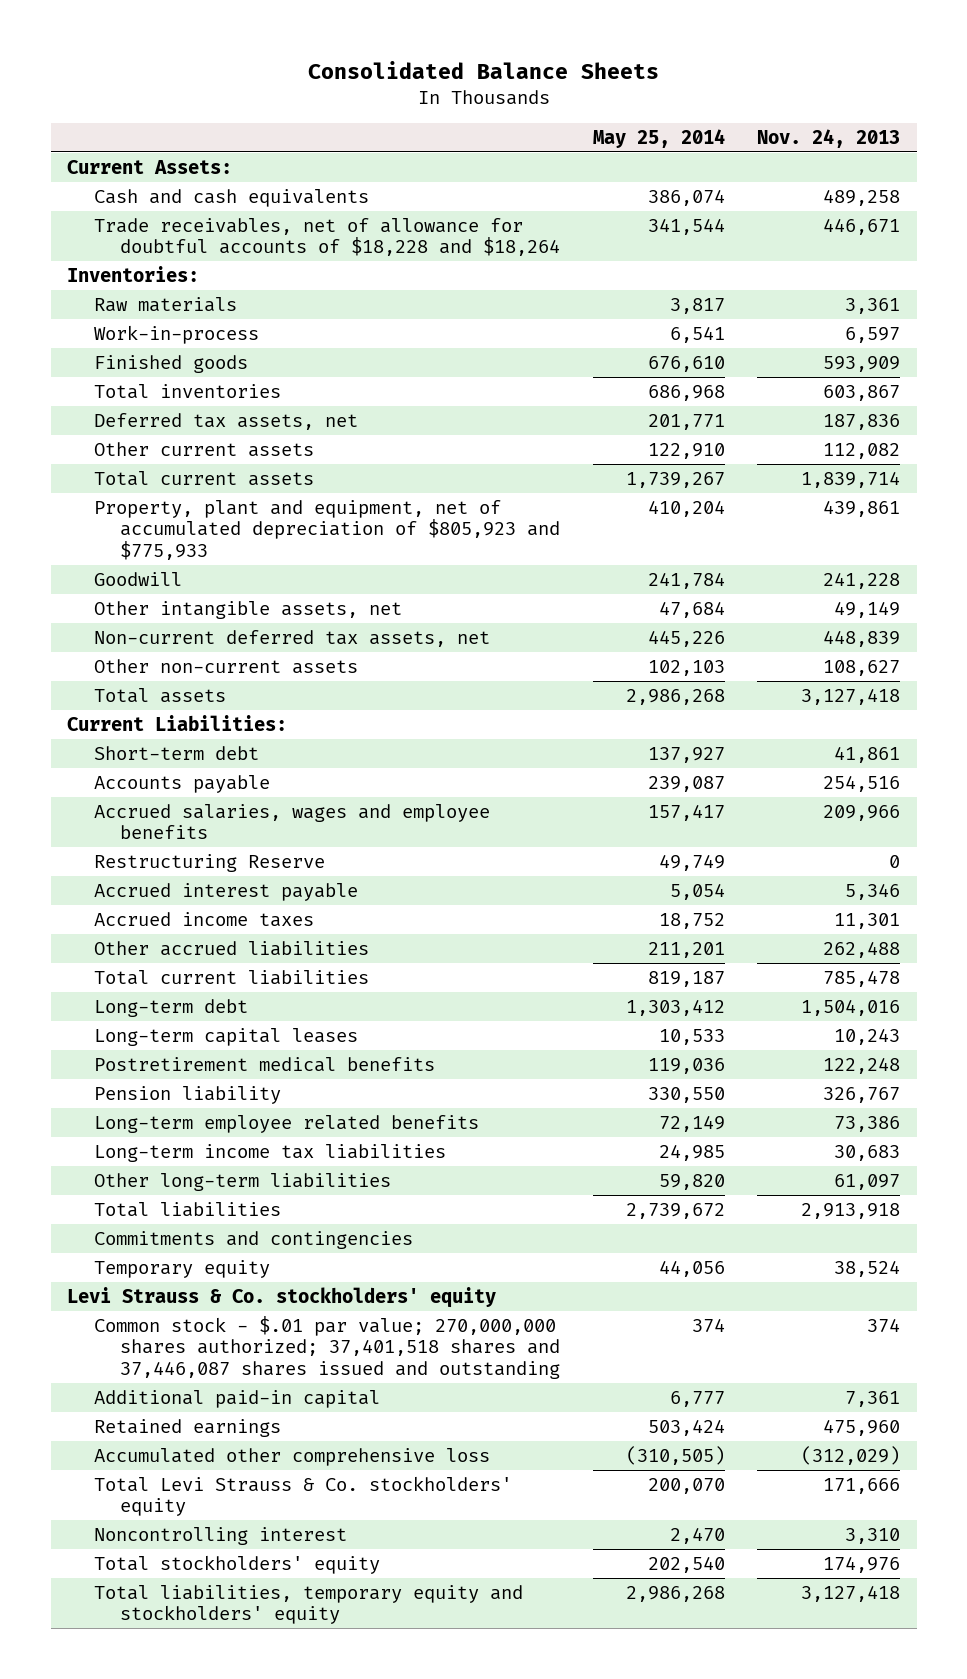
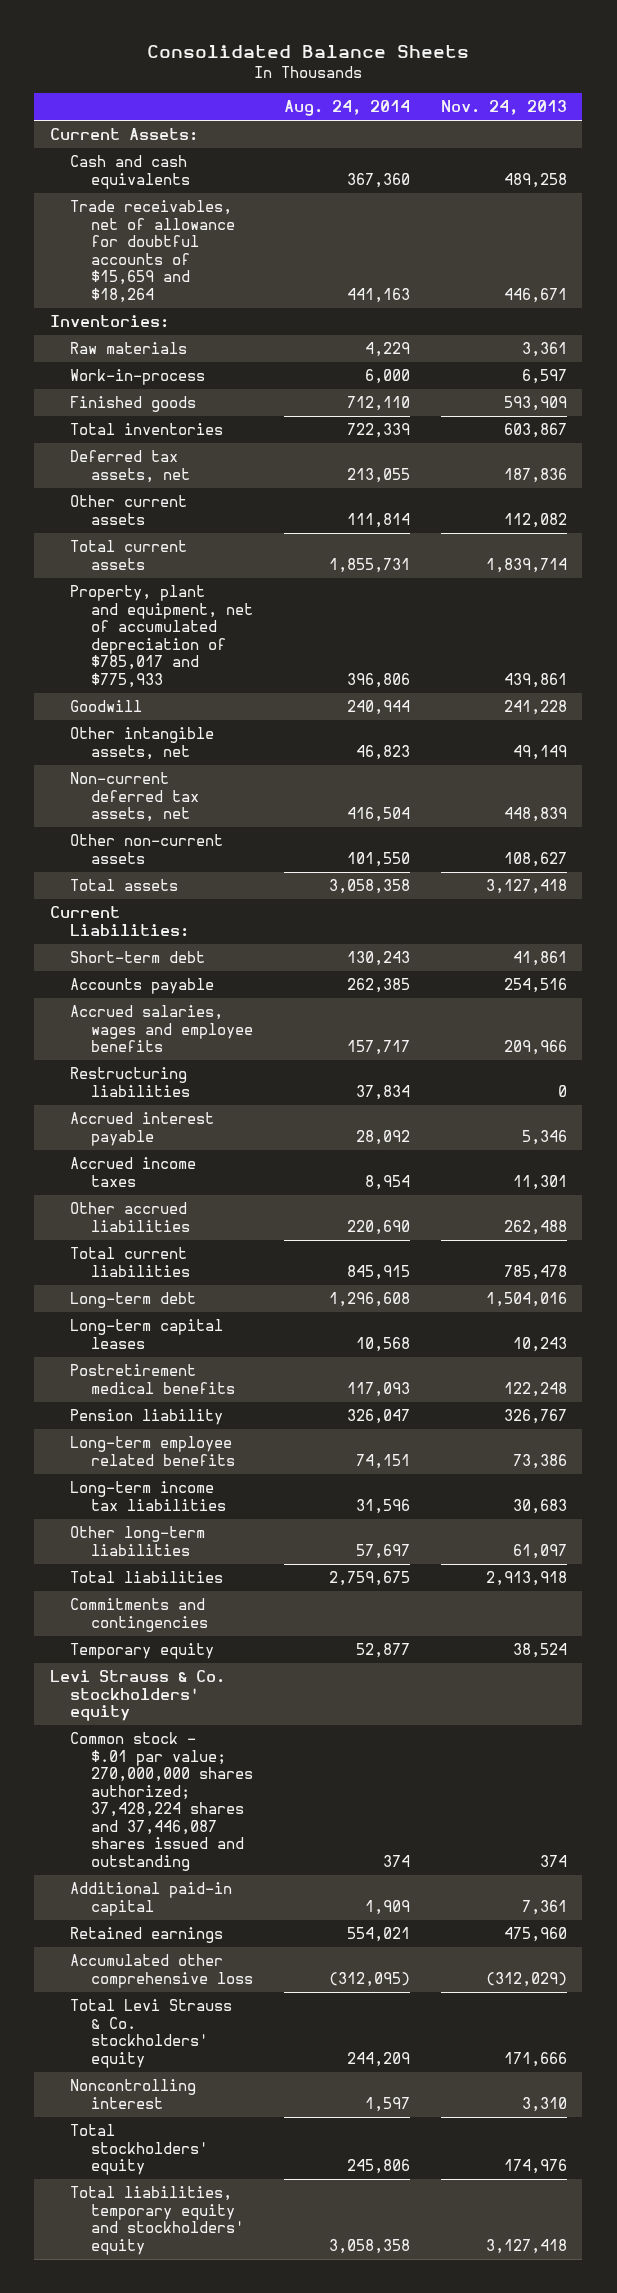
- | May 25, 2014 | Nov. 24, 2013
+ | Aug. 24, 2014 | Nov. 24, 2013
- Trade receivables, net of allowance for doubtful accounts of $18,228 and $18,264 | 341,544 | 446,671
+ Trade receivables, net of allowance for doubtful accounts of $15,659 and $18,264 | 441,163 | 446,671
- Property, plant and equipment, net of accumulated depreciation of $805,923 and $775,933 | 410,204 | 439,861
+ Property, plant and equipment, net of accumulated depreciation of $785,017 and $775,933 | 396,806 | 439,861
- Restructuring Reserve | 49,749 | 0
+ Restructuring liabilities | 37,834 | 0
- Common stock - $.01 par value; 270,000,000 shares authorized; 37,401,518 shares and 37,446,087 shares issued and outstanding | 374 | 374
+ Common stock - $.01 par value; 270,000,000 shares authorized; 37,428,224 shares and 37,446,087 shares issued and outstanding | 374 | 374

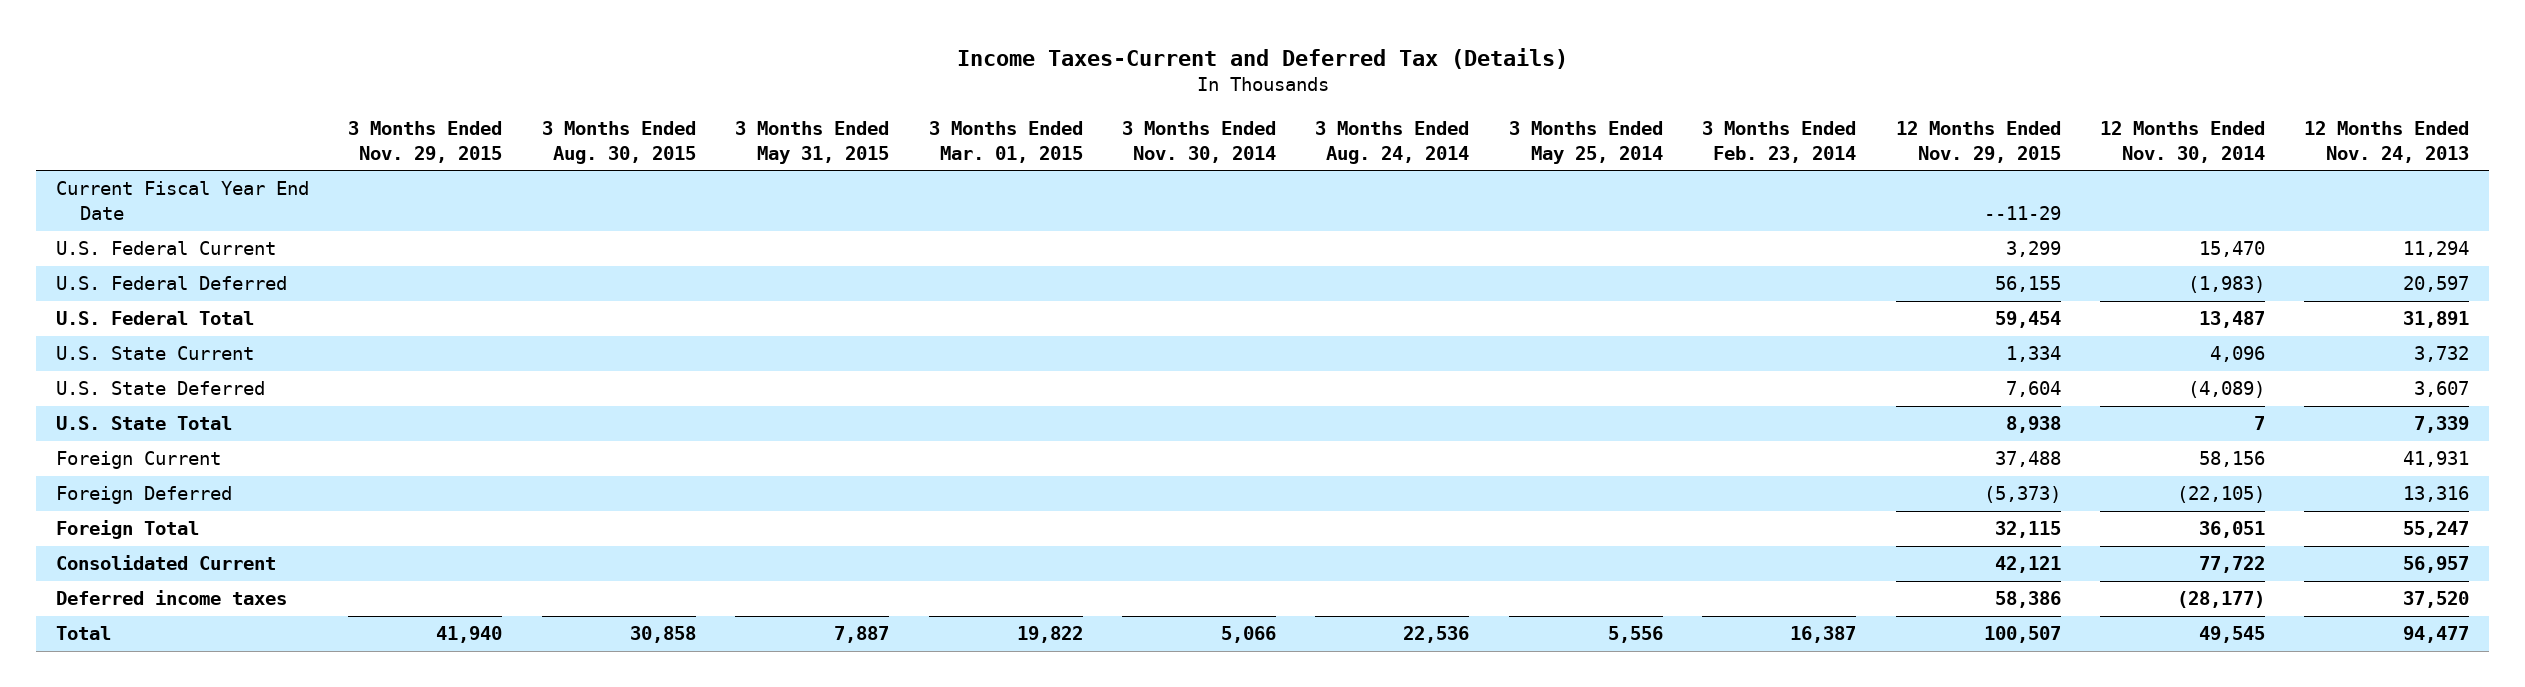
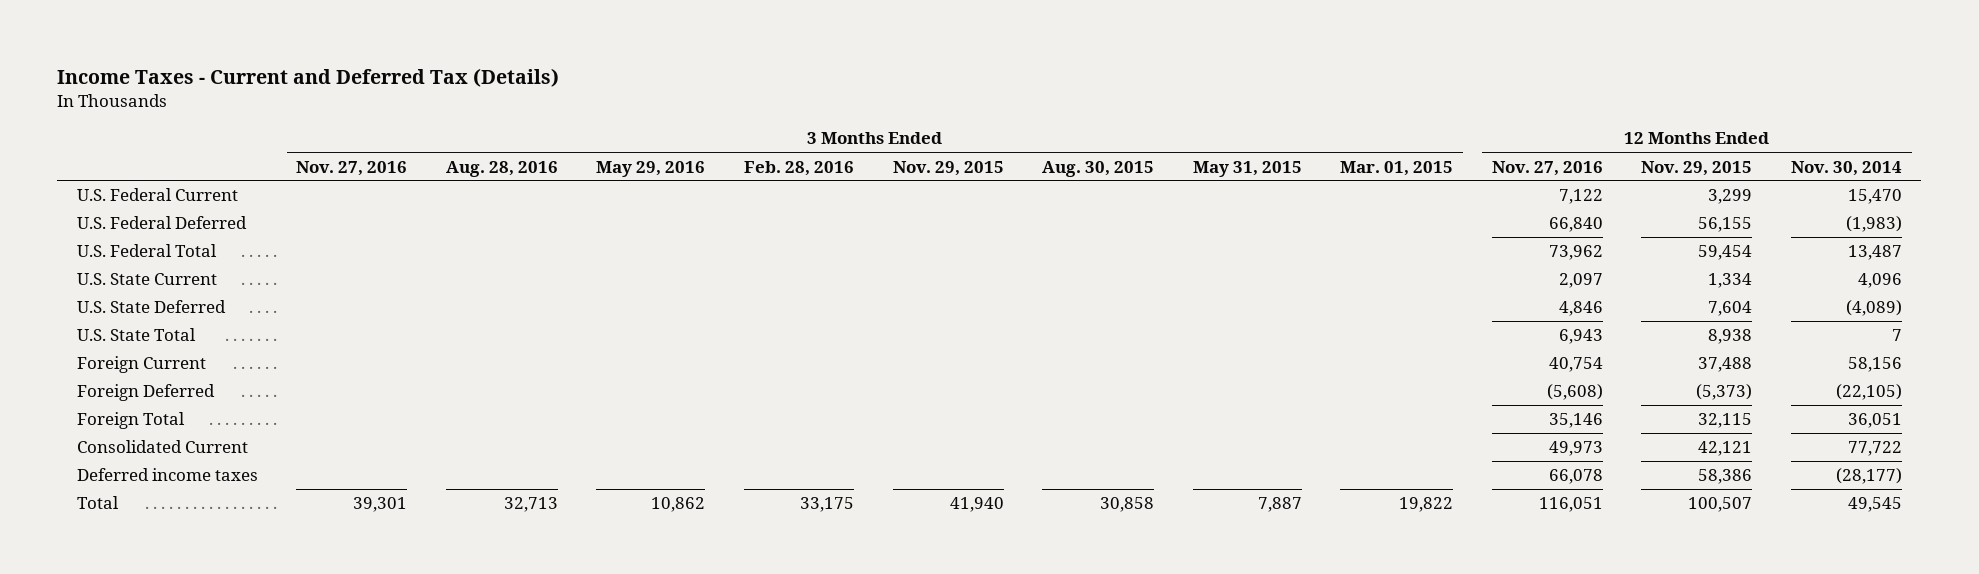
- Income Taxes-Current and Deferred Tax (Details)
+ Income Taxes - Current and Deferred Tax (Details)
- | 3 Months Ended Nov. 29, 2015 | 3 Months Ended Aug. 30, 2015 | 3 Months Ended May 31, 2015 | 3 Months Ended Mar. 01, 2015 | 3 Months Ended Nov. 30, 2014 | 3 Months Ended Aug. 24, 2014 | 3 Months Ended May 25, 2014 | 3 Months Ended Feb. 23, 2014 | 12 Months Ended Nov. 29, 2015 | 12 Months Ended Nov. 30, 2014 | 12 Months Ended Nov. 24, 2013
+ | 3 Months Ended Nov. 27, 2016 | 3 Months Ended Aug. 28, 2016 | 3 Months Ended May 29, 2016 | 3 Months Ended Feb. 28, 2016 | 3 Months Ended Nov. 29, 2015 | 3 Months Ended Aug. 30, 2015 | 3 Months Ended May 31, 2015 | 3 Months Ended Mar. 01, 2015 | 12 Months Ended Nov. 27, 2016 | 12 Months Ended Nov. 29, 2015 | 12 Months Ended Nov. 30, 2014
- Current Fiscal Year End Date | | | | | | | | | --11-29 | |

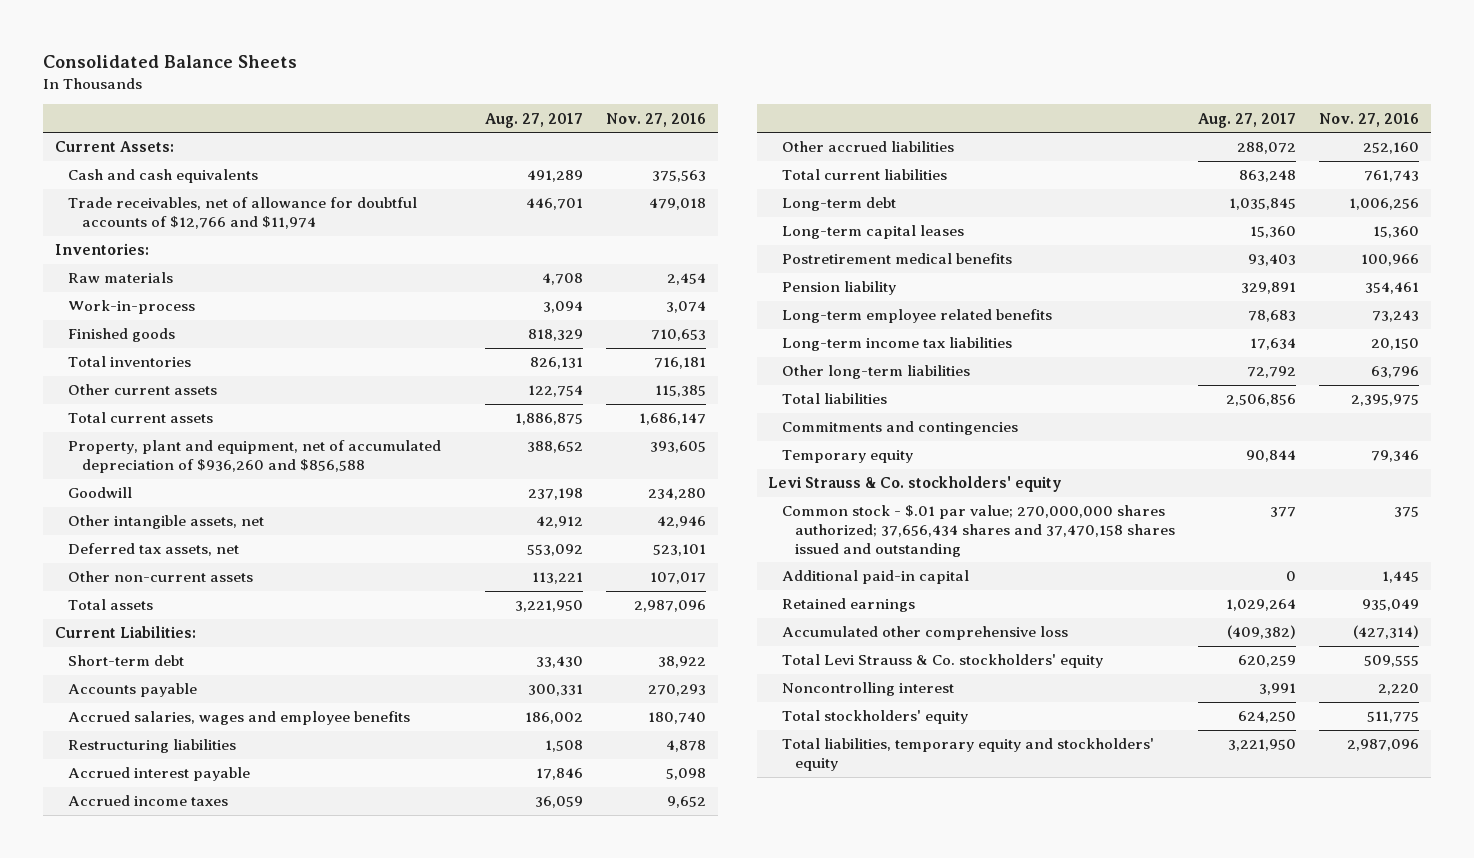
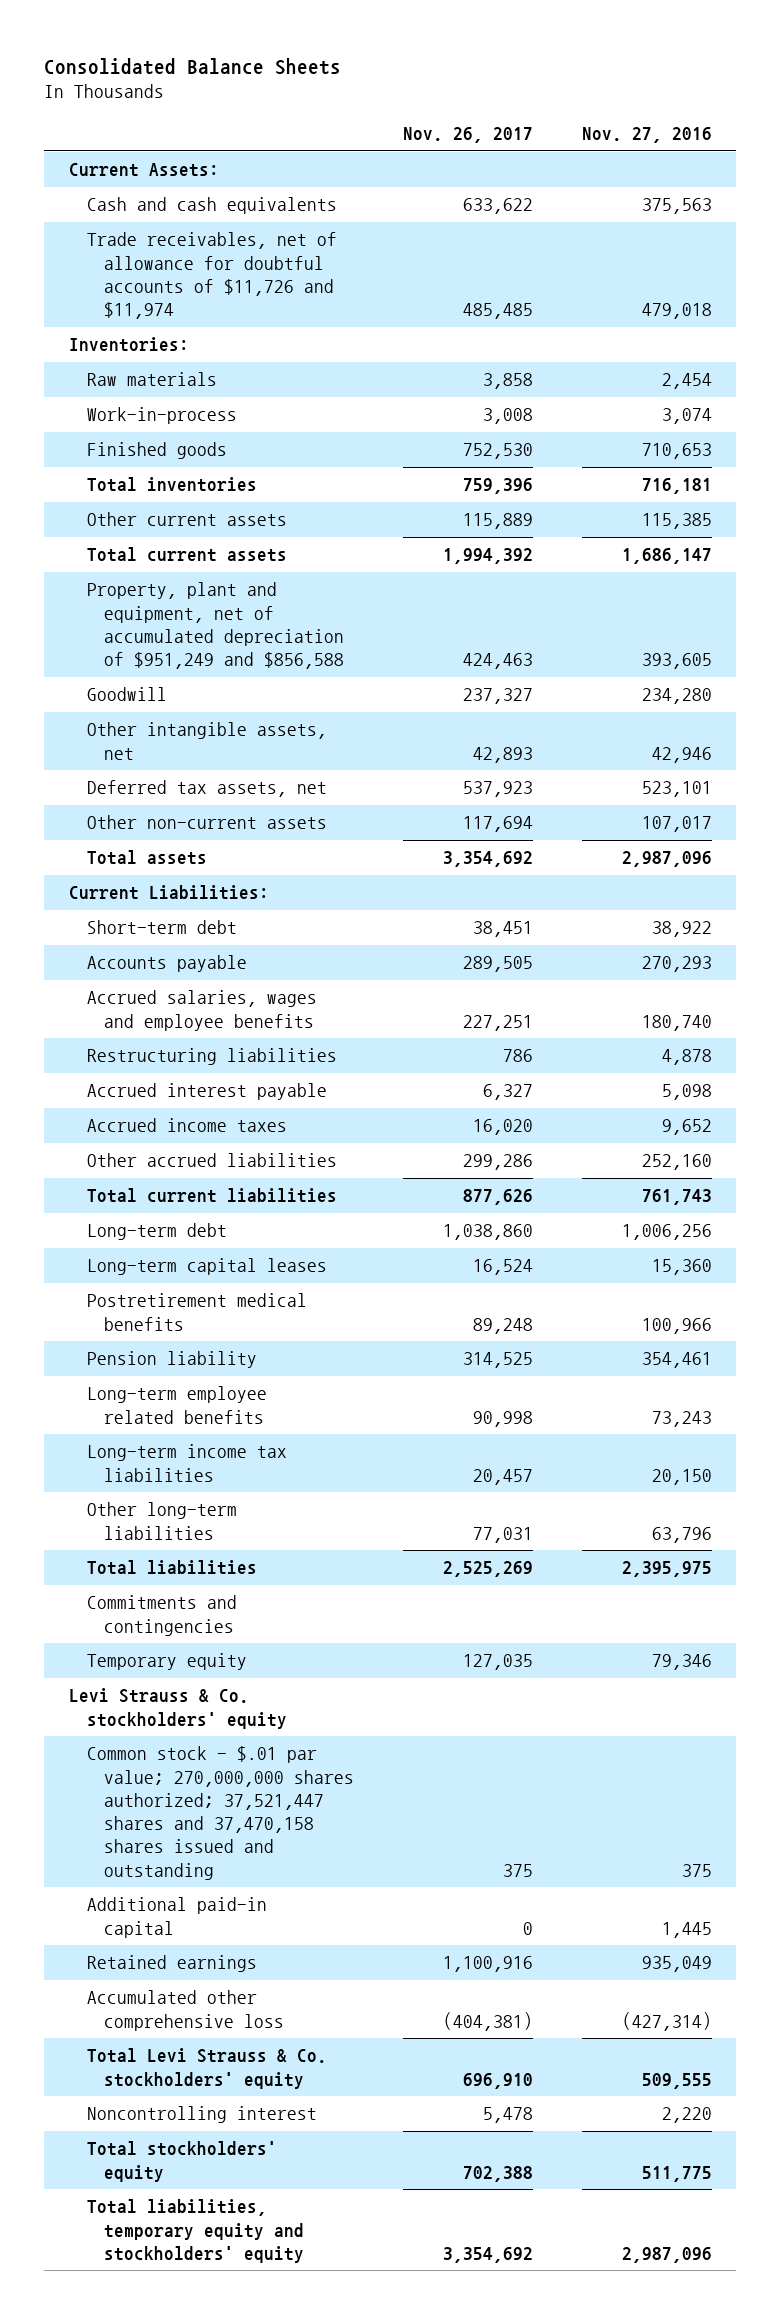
- | Aug. 27, 2017 | Nov. 27, 2016
+ | Nov. 26, 2017 | Nov. 27, 2016
- Trade receivables, net of allowance for doubtful accounts of $12,766 and $11,974 | 446,701 | 479,018
+ Trade receivables, net of allowance for doubtful accounts of $11,726 and $11,974 | 485,485 | 479,018
- Property, plant and equipment, net of accumulated depreciation of $936,260 and $856,588 | 388,652 | 393,605
+ Property, plant and equipment, net of accumulated depreciation of $951,249 and $856,588 | 424,463 | 393,605
- Common stock - $.01 par value; 270,000,000 shares authorized; 37,656,434 shares and 37,470,158 shares issued and outstanding | 377 | 375
+ Common stock - $.01 par value; 270,000,000 shares authorized; 37,521,447 shares and 37,470,158 shares issued and outstanding | 375 | 375

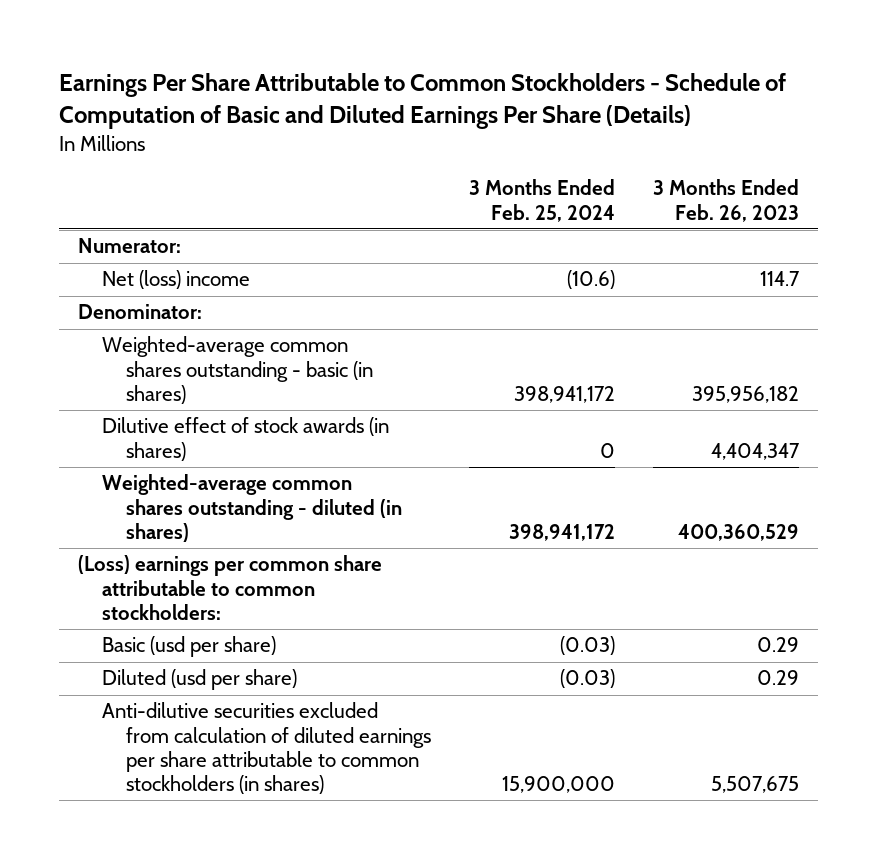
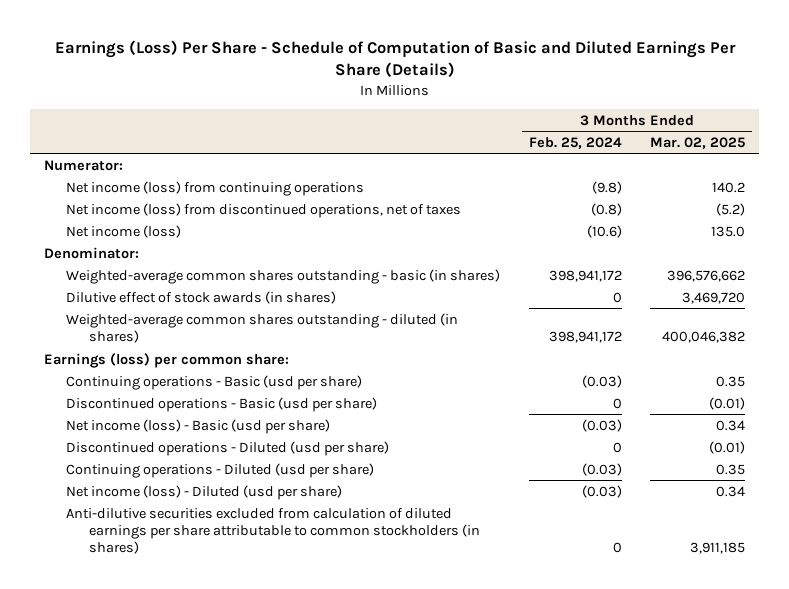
- Earnings Per Share Attributable to Common Stockholders - Schedule of Computation of Basic and Diluted Earnings Per Share (Details)
+ Earnings (Loss) Per Share - Schedule of Computation of Basic and Diluted Earnings Per Share (Details)
- | 3 Months Ended Feb. 25, 2024 | 3 Months Ended Feb. 26, 2023
+ | 3 Months Ended Feb. 25, 2024 | 3 Months Ended Mar. 02, 2025
- Net (loss) income | (10.6) | 114.7
+ Net income (loss) from continuing operations | (9.8) | 140.2
+ Net income (loss) from discontinued operations, net of taxes | (0.8) | (5.2)
+ Net income (loss) | (10.6) | 135.0
- (Loss) earnings per common share attributable to common stockholders:
- Basic (usd per share) | (0.03) | 0.29
- Diluted (usd per share) | (0.03) | 0.29
- Anti-dilutive securities excluded from calculation of diluted earnings per share attributable to common stockholders (in shares) | 15,900,000 | 5,507,675
+ Earnings (loss) per common share:
+ Continuing operations - Basic (usd per share) | (0.03) | 0.35
+ Discontinued operations - Basic (usd per share) | 0 | (0.01)
+ Net income (loss) - Basic (usd per share) | (0.03) | 0.34
+ Discontinued operations - Diluted (usd per share) | 0 | (0.01)
+ Continuing operations - Diluted (usd per share) | (0.03) | 0.35
+ Net income (loss) - Diluted (usd per share) | (0.03) | 0.34
+ Anti-dilutive securities excluded from calculation of diluted earnings per share attributable to common stockholders (in shares) | 0 | 3,911,185

